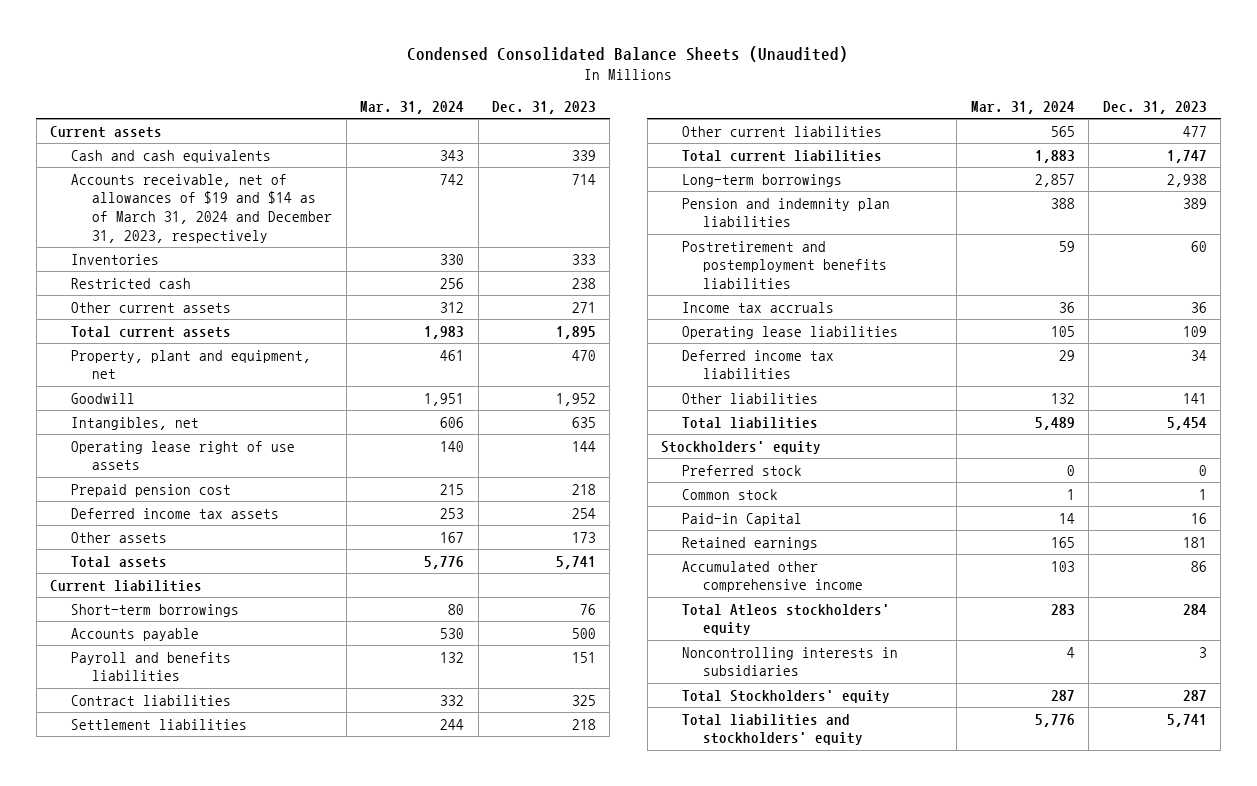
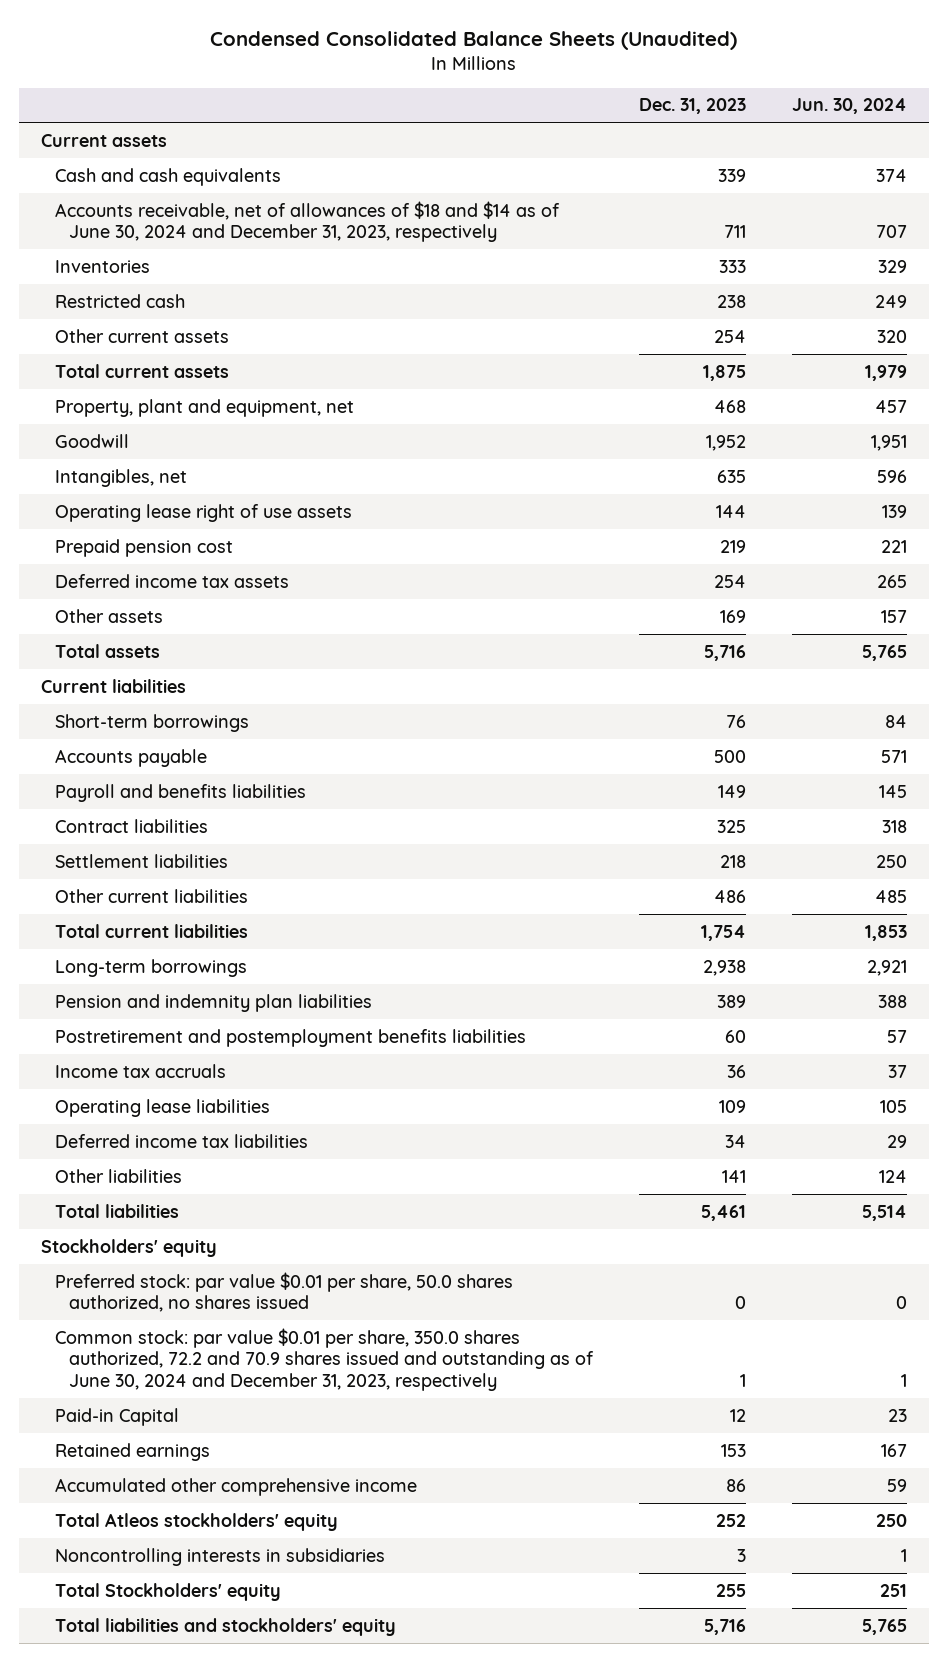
- | Mar. 31, 2024 | Dec. 31, 2023
+ | Dec. 31, 2023 | Jun. 30, 2024
- Accounts receivable, net of allowances of $19 and $14 as of March 31, 2024 and December 31, 2023, respectively | 742 | 714
+ Accounts receivable, net of allowances of $18 and $14 as of June 30, 2024 and December 31, 2023, respectively | 711 | 707
- Other current assets | 312 | 271
- Total current assets | 1,983 | 1,895
- Property, plant and equipment, net | 461 | 470
+ Other current assets | 254 | 320
+ Total current assets | 1,875 | 1,979
+ Property, plant and equipment, net | 468 | 457
- Prepaid pension cost | 215 | 218
+ Prepaid pension cost | 219 | 221
- Other assets | 167 | 173
- Total assets | 5,776 | 5,741
+ Other assets | 169 | 157
+ Total assets | 5,716 | 5,765
- Payroll and benefits liabilities | 132 | 151
+ Payroll and benefits liabilities | 149 | 145
- Other current liabilities | 565 | 477
- Total current liabilities | 1,883 | 1,747
+ Other current liabilities | 486 | 485
+ Total current liabilities | 1,754 | 1,853
- Total liabilities | 5,489 | 5,454
+ Total liabilities | 5,461 | 5,514
- Preferred stock | 0 | 0
- Common stock | 1 | 1
- Paid-in Capital | 14 | 16
- Retained earnings | 165 | 181
+ Preferred stock: par value $0.01 per share, 50.0 shares authorized, no shares issued | 0 | 0
+ Common stock: par value $0.01 per share, 350.0 shares authorized, 72.2 and 70.9 shares issued and outstanding as of June 30, 2024 and December 31, 2023, respectively | 1 | 1
+ Paid-in Capital | 12 | 23
+ Retained earnings | 153 | 167
- Total Atleos stockholders' equity | 283 | 284
+ Total Atleos stockholders' equity | 252 | 250
- Total Stockholders' equity | 287 | 287
- Total liabilities and stockholders' equity | 5,776 | 5,741
+ Total Stockholders' equity | 255 | 251
+ Total liabilities and stockholders' equity | 5,716 | 5,765

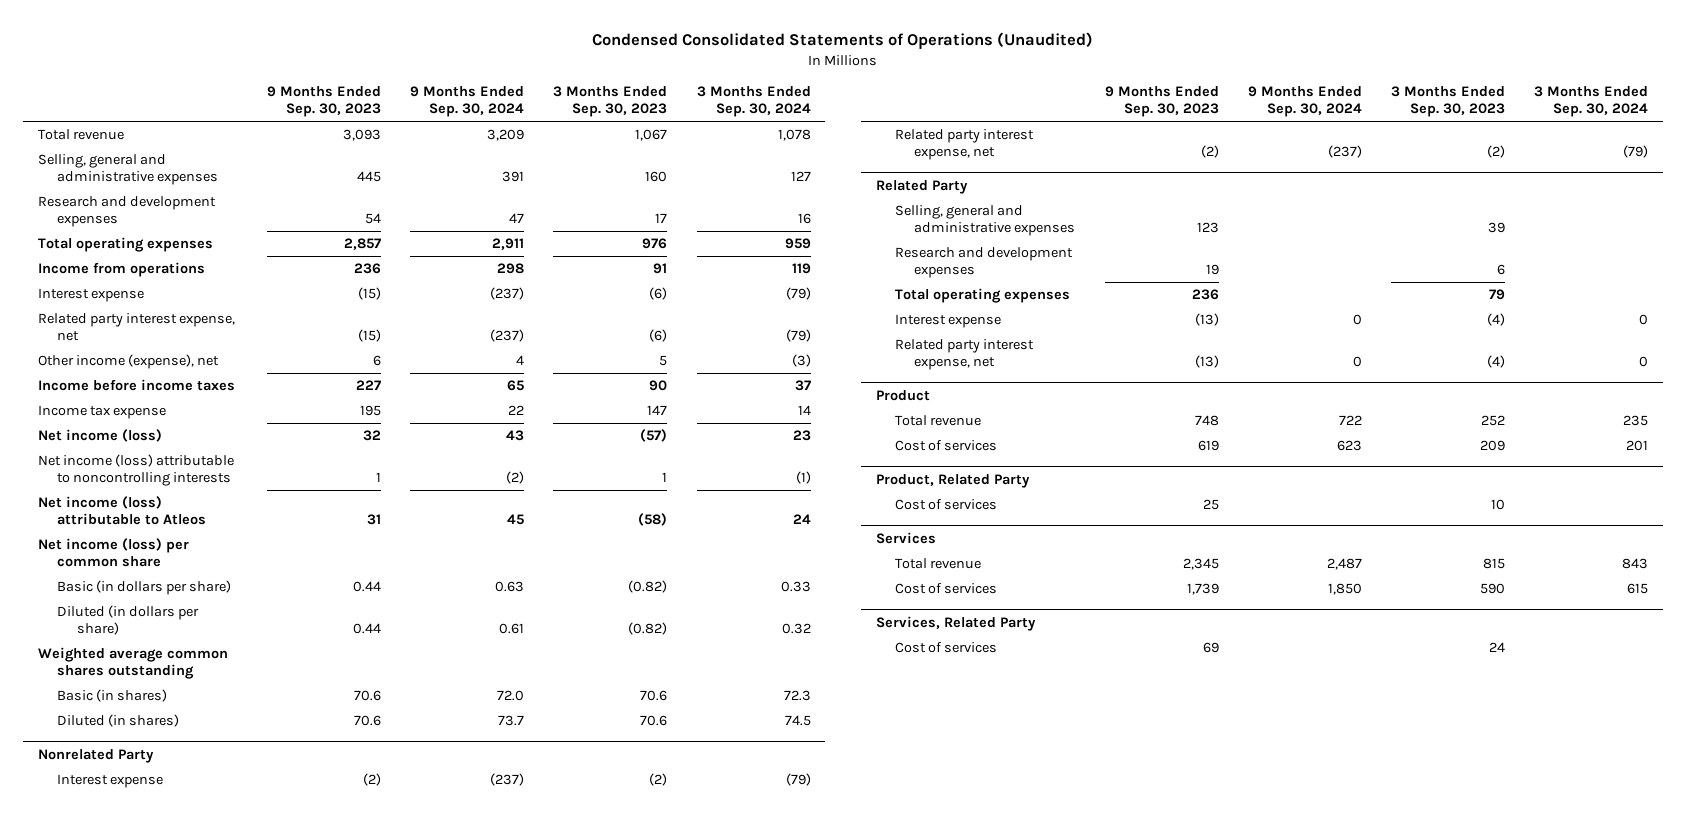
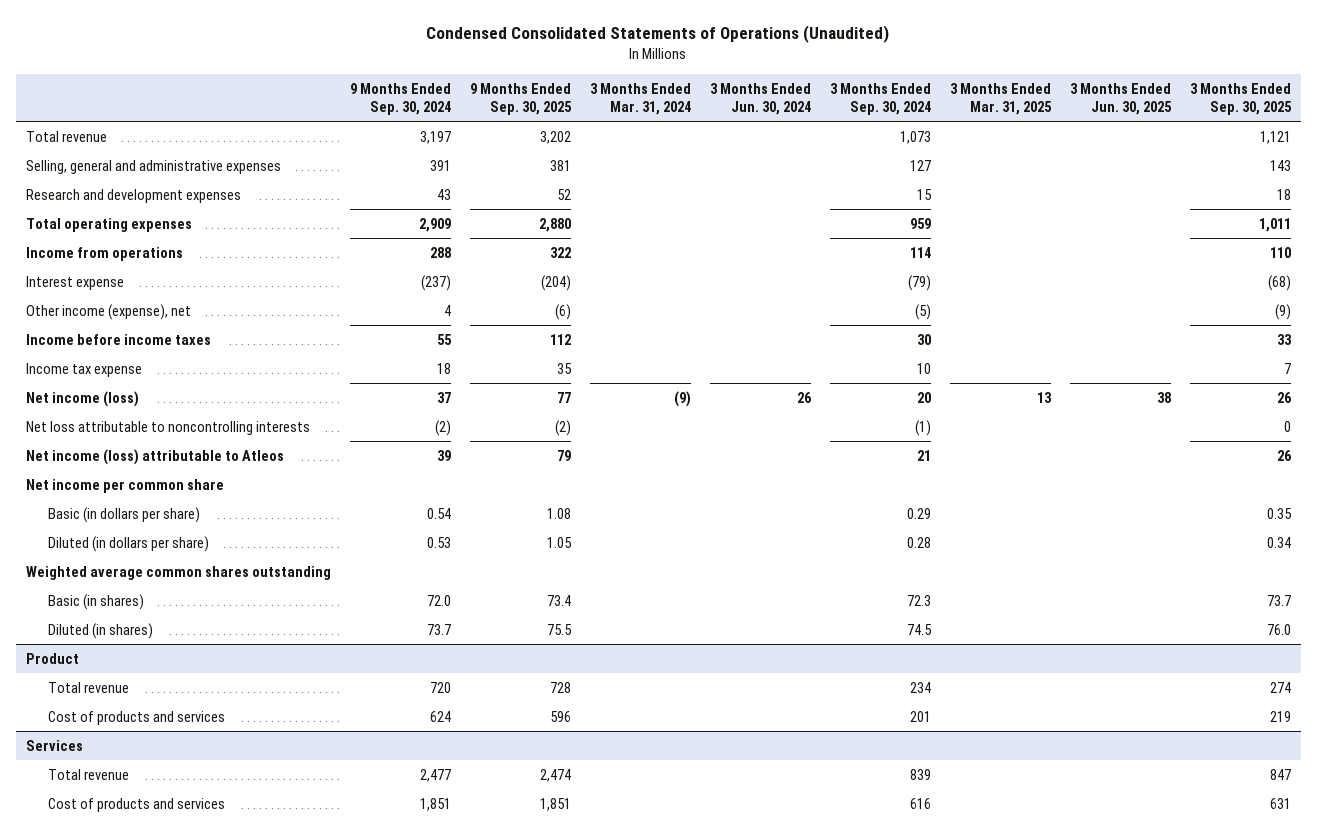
- | 9 Months Ended Sep. 30, 2023 | 9 Months Ended Sep. 30, 2024 | 3 Months Ended Sep. 30, 2023 | 3 Months Ended Sep. 30, 2024
+ | 9 Months Ended Sep. 30, 2024 | 9 Months Ended Sep. 30, 2025 | 3 Months Ended Mar. 31, 2024 | 3 Months Ended Jun. 30, 2024 | 3 Months Ended Sep. 30, 2024 | 3 Months Ended Mar. 31, 2025 | 3 Months Ended Jun. 30, 2025 | 3 Months Ended Sep. 30, 2025
- Total revenue | 3,093 | 3,209 | 1,067 | 1,078
+ Total revenue | 3,197 | 3,202 | | | 1,073 | | | 1,121
- Research and development expenses | 54 | 47 | 17 | 16
- Total operating expenses | 2,857 | 2,911 | 976 | 959
- Income from operations | 236 | 298 | 91 | 119
+ Research and development expenses | 43 | 52 | | | 15 | | | 18
+ Total operating expenses | 2,909 | 2,880 | | | 959 | | | 1,011
+ Income from operations | 288 | 322 | | | 114 | | | 110
- Related party interest expense, net | (15) | (237) | (6) | (79)
- Other income (expense), net | 6 | 4 | 5 | (3)
- Income before income taxes | 227 | 65 | 90 | 37
- Income tax expense | 195 | 22 | 147 | 14
- Net income (loss) | 32 | 43 | (57) | 23
- Net income (loss) attributable to noncontrolling interests | 1 | (2) | 1 | (1)
- Net income (loss) attributable to Atleos | 31 | 45 | (58) | 24
- Net income (loss) per common share
- Basic (in dollars per share) | 0.44 | 0.63 | (0.82) | 0.33
- Diluted (in dollars per share) | 0.44 | 0.61 | (0.82) | 0.32
+ Other income (expense), net | 4 | (6) | | | (5) | | | (9)
+ Income before income taxes | 55 | 112 | | | 30 | | | 33
+ Income tax expense | 18 | 35 | | | 10 | | | 7
+ Net income (loss) | 37 | 77 | (9) | 26 | 20 | 13 | 38 | 26
+ Net loss attributable to noncontrolling interests | (2) | (2) | | | (1) | | | 0
+ Net income (loss) attributable to Atleos | 39 | 79 | | | 21 | | | 26
+ Net income per common share
+ Basic (in dollars per share) | 0.54 | 1.08 | | | 0.29 | | | 0.35
+ Diluted (in dollars per share) | 0.53 | 1.05 | | | 0.28 | | | 0.34
- Nonrelated Party
- Interest expense | (2) | (237) | (2) | (79)
- Related party interest expense, net | (2) | (237) | (2) | (79)
- Related Party
- Selling, general and administrative expenses | 123 | | 39 |
- Research and development expenses | 19 | | 6 |
- Total operating expenses | 236 | | 79 |
- Interest expense | (13) | 0 | (4) | 0
- Related party interest expense, net | (13) | 0 | (4) | 0
@ Product
- Total revenue | 748 | 722 | 252 | 235
- Cost of services | 619 | 623 | 209 | 201
- Product, Related Party
- Cost of services | 25 | | 10 |
@ Product
+ Total revenue | 720 | 728 | | | 234 | | | 274
+ Cost of products and services | 624 | 596 | | | 201 | | | 219
@ Services
- Total revenue | 2,345 | 2,487 | 815 | 843
- Cost of services | 1,739 | 1,850 | 590 | 615
- Services, Related Party
- Cost of services | 69 | | 24 |
@ Services
+ Total revenue | 2,477 | 2,474 | | | 839 | | | 847
+ Cost of products and services | 1,851 | 1,851 | | | 616 | | | 631

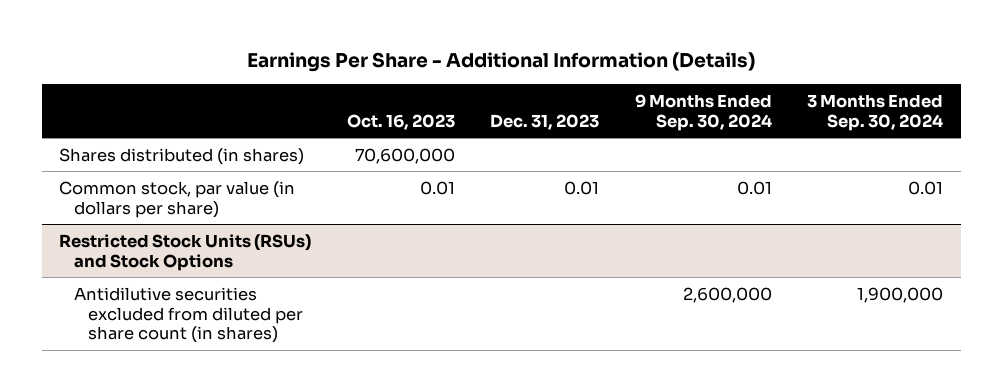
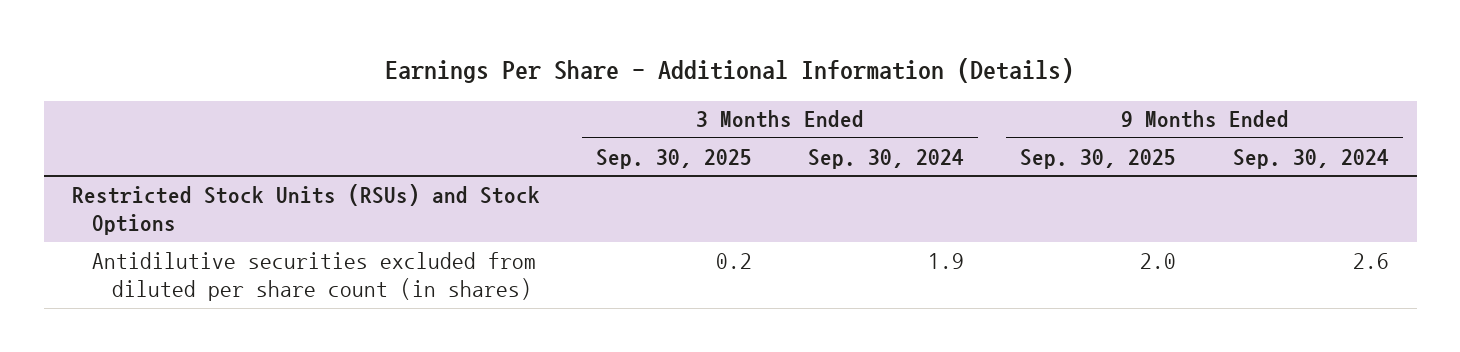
- | Oct. 16, 2023 | Dec. 31, 2023 | 9 Months Ended Sep. 30, 2024 | 3 Months Ended Sep. 30, 2024
+ | 3 Months Ended Sep. 30, 2025 | 3 Months Ended Sep. 30, 2024 | 9 Months Ended Sep. 30, 2025 | 9 Months Ended Sep. 30, 2024
- Shares distributed (in shares) | 70,600,000 | | |
- Common stock, par value (in dollars per share) | 0.01 | 0.01 | 0.01 | 0.01
@ Restricted Stock Units (RSUs) and Stock Options
- Antidilutive securities excluded from diluted per share count (in shares) | | | 2,600,000 | 1,900,000
+ Antidilutive securities excluded from diluted per share count (in shares) | 0.2 | 1.9 | 2.0 | 2.6

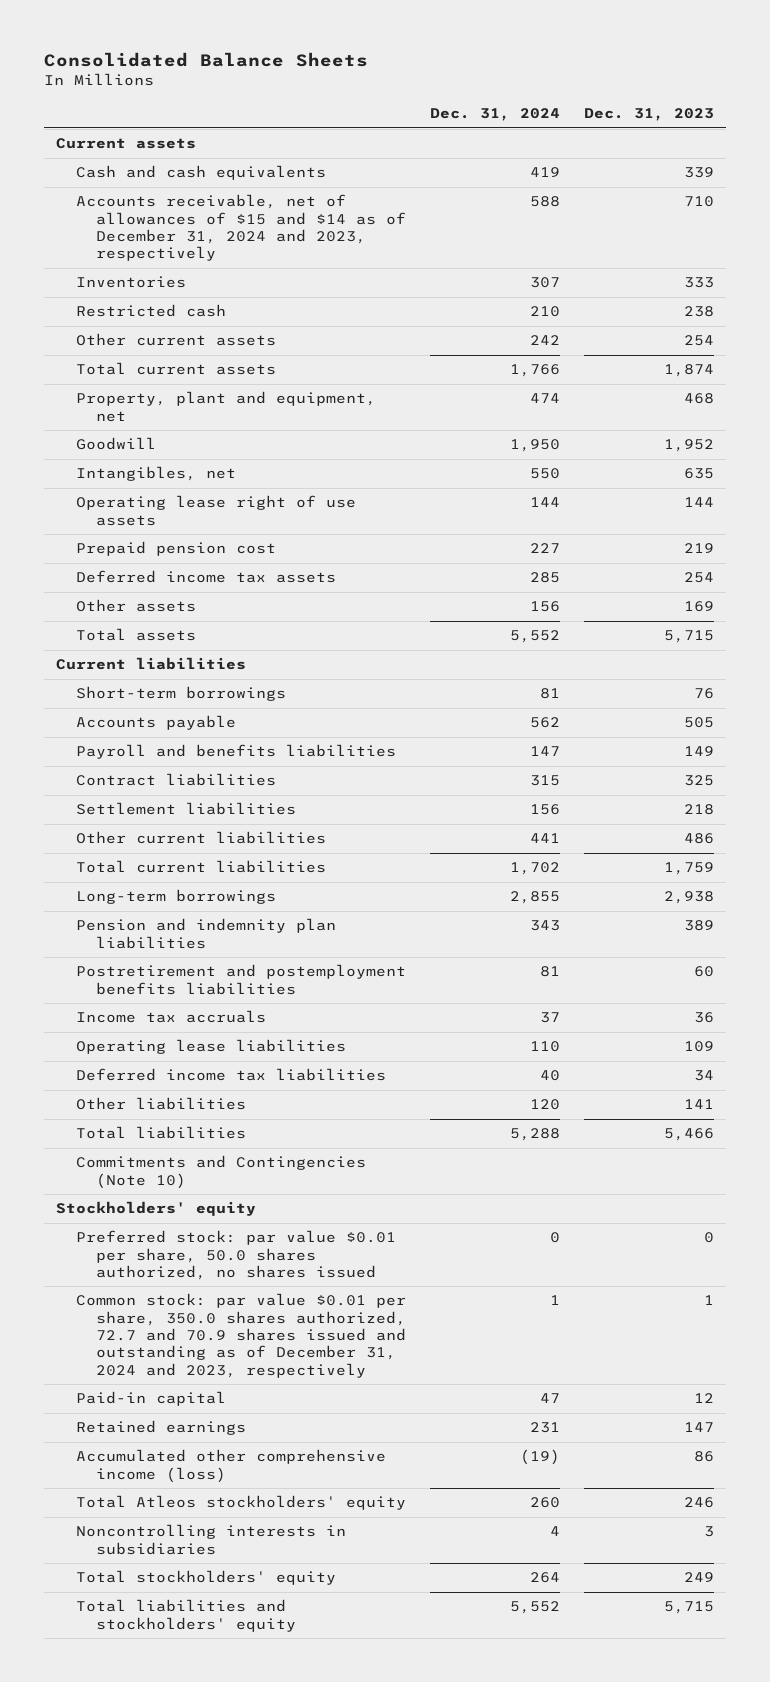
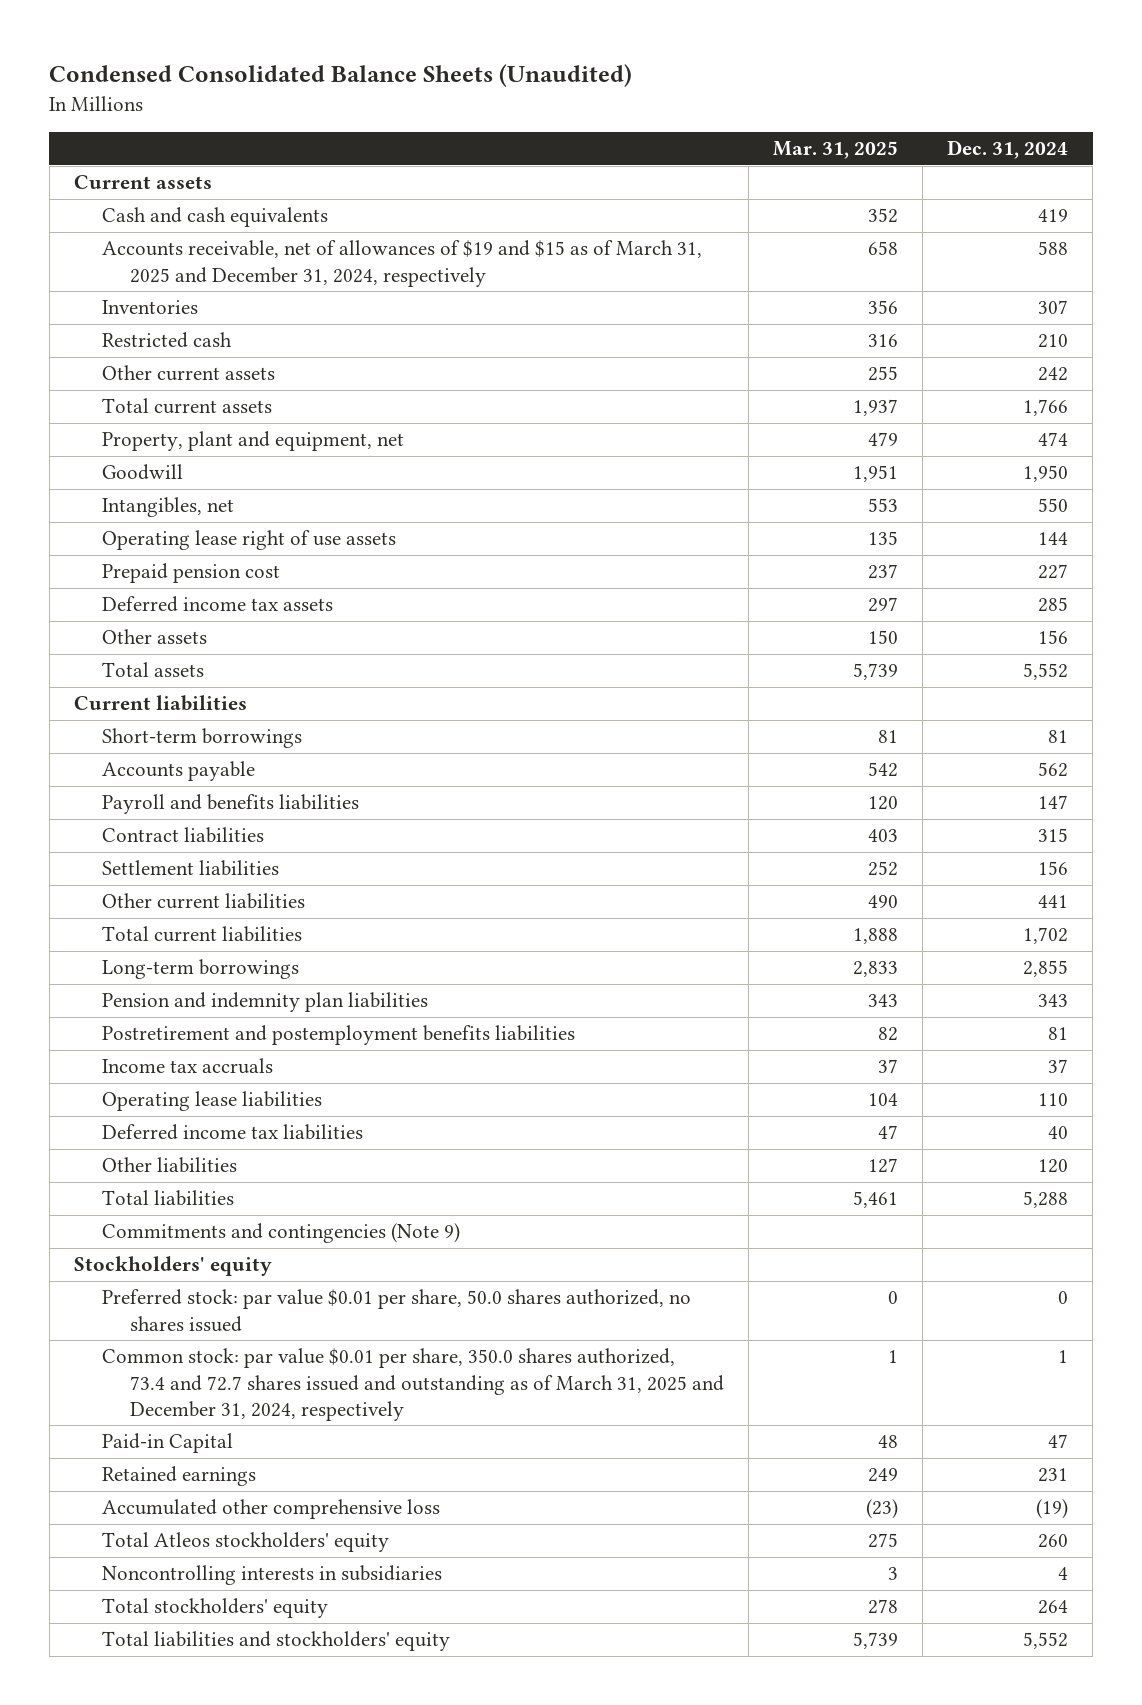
- Consolidated Balance Sheets
+ Condensed Consolidated Balance Sheets (Unaudited)
- | Dec. 31, 2024 | Dec. 31, 2023
+ | Mar. 31, 2025 | Dec. 31, 2024
- Accounts receivable, net of allowances of $15 and $14 as of December 31, 2024 and 2023, respectively | 588 | 710
+ Accounts receivable, net of allowances of $19 and $15 as of March 31, 2025 and December 31, 2024, respectively | 658 | 588
- Commitments and Contingencies (Note 10)
+ Commitments and contingencies (Note 9)
- Common stock: par value $0.01 per share, 350.0 shares authorized, 72.7 and 70.9 shares issued and outstanding as of December 31, 2024 and 2023, respectively | 1 | 1
- Paid-in capital | 47 | 12
+ Common stock: par value $0.01 per share, 350.0 shares authorized, 73.4 and 72.7 shares issued and outstanding as of March 31, 2025 and December 31, 2024, respectively | 1 | 1
+ Paid-in Capital | 48 | 47
- Accumulated other comprehensive income (loss) | (19) | 86
+ Accumulated other comprehensive loss | (23) | (19)

